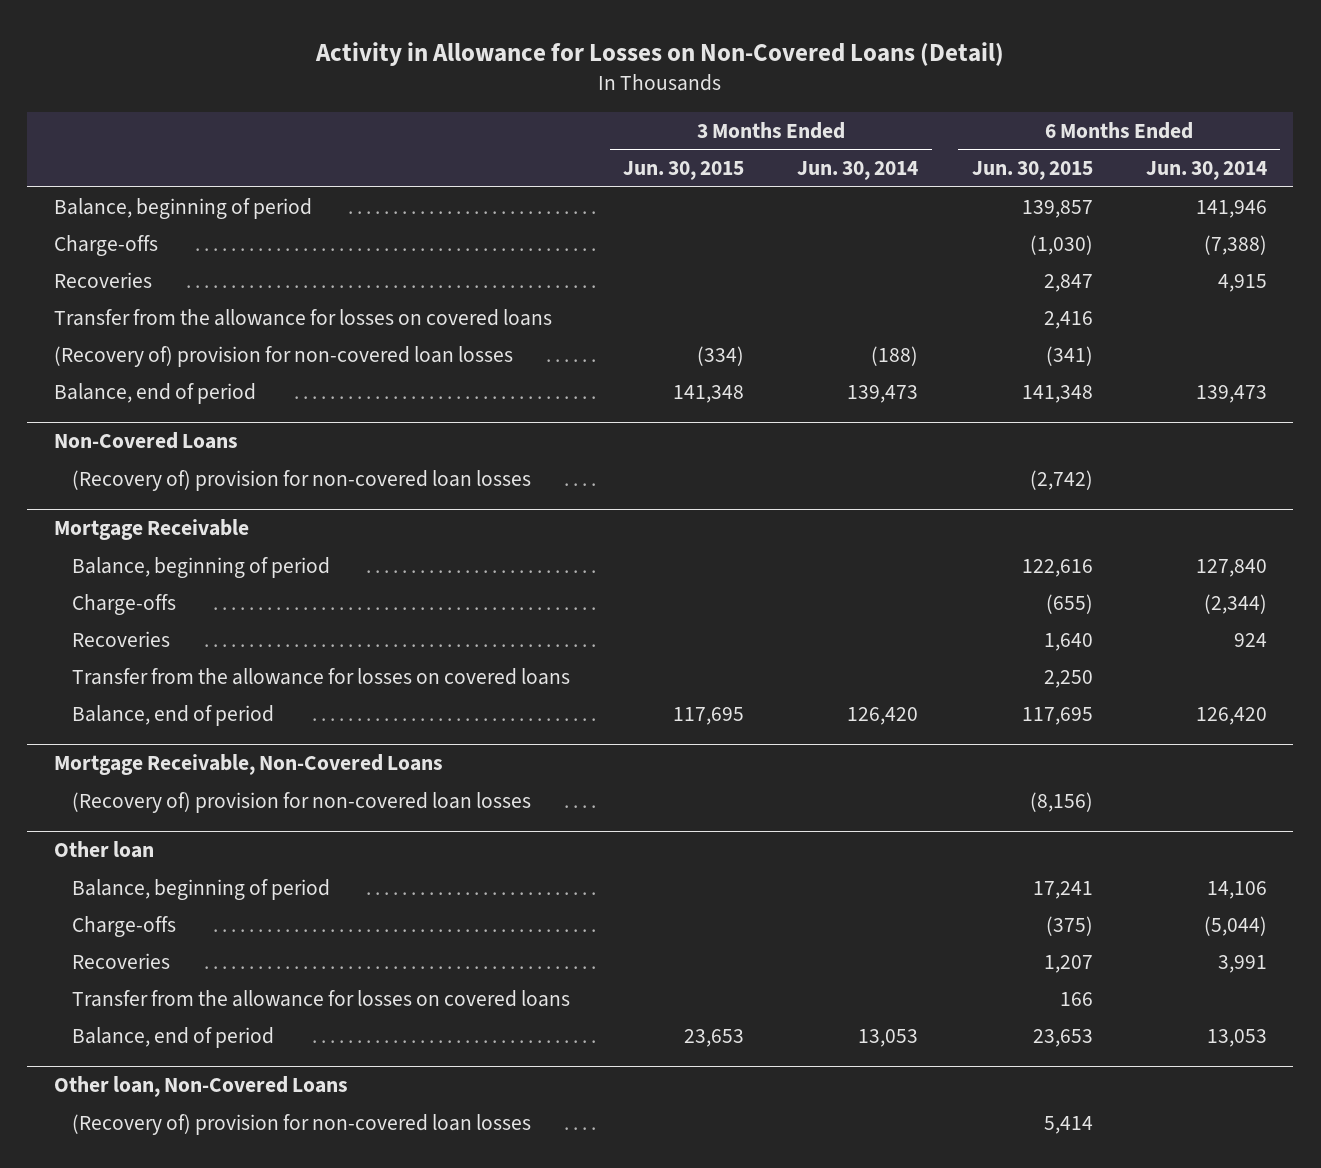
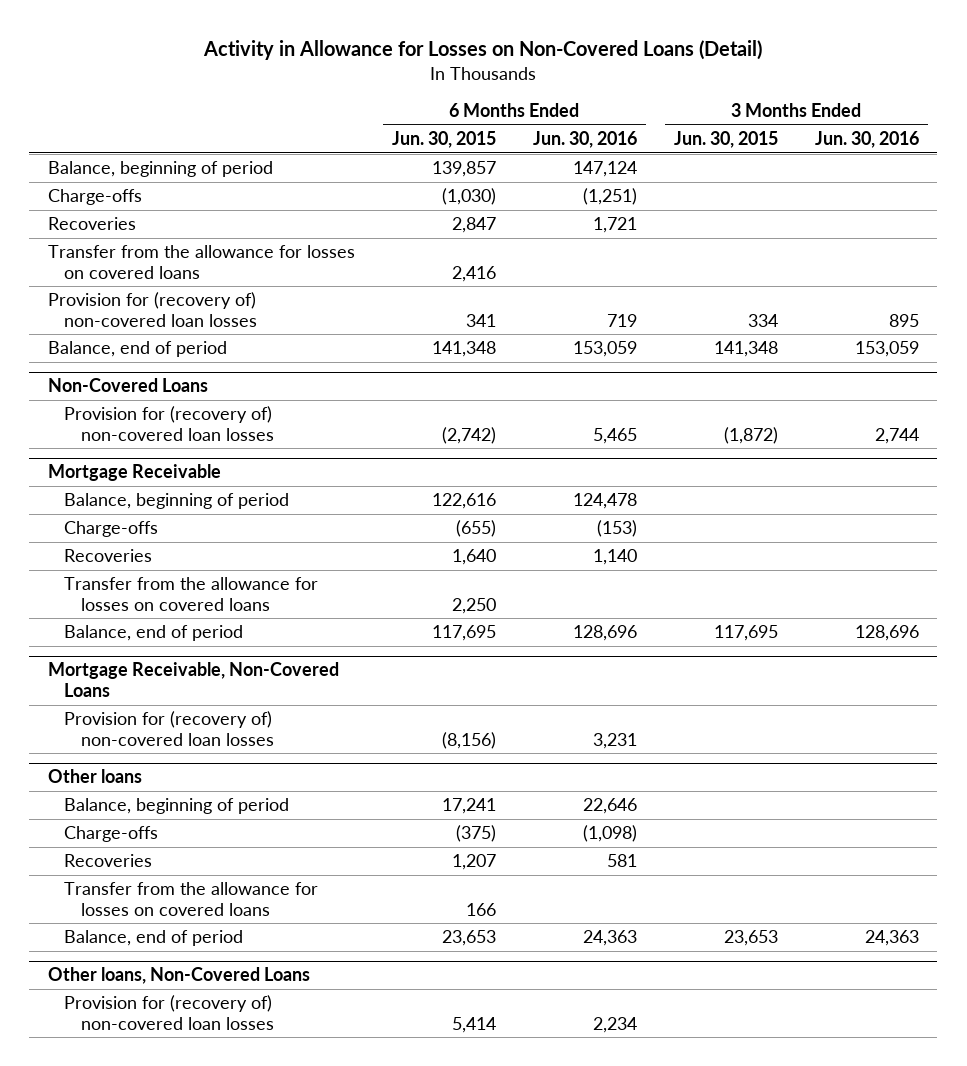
- | 3 Months Ended Jun. 30, 2015 | 3 Months Ended Jun. 30, 2014 | 6 Months Ended Jun. 30, 2015 | 6 Months Ended Jun. 30, 2014
+ | 6 Months Ended Jun. 30, 2015 | 6 Months Ended Jun. 30, 2016 | 3 Months Ended Jun. 30, 2015 | 3 Months Ended Jun. 30, 2016
- (Recovery of) provision for non-covered loan losses | (334) | (188) | (341) |
+ Provision for (recovery of) non-covered loan losses | 341 | 719 | 334 | 895
@ Non-Covered Loans
- (Recovery of) provision for non-covered loan losses | | | (2,742) |
+ Provision for (recovery of) non-covered loan losses | (2,742) | 5,465 | (1,872) | 2,744
@ Mortgage Receivable, Non-Covered Loans
- (Recovery of) provision for non-covered loan losses | | | (8,156) |
- Other loan
@ Mortgage Receivable, Non-Covered Loans
+ Provision for (recovery of) non-covered loan losses | (8,156) | 3,231 | |
+ Other loans
- Other loan, Non-Covered Loans
- (Recovery of) provision for non-covered loan losses | | | 5,414 |
+ Other loans, Non-Covered Loans
+ Provision for (recovery of) non-covered loan losses | 5,414 | 2,234 | |

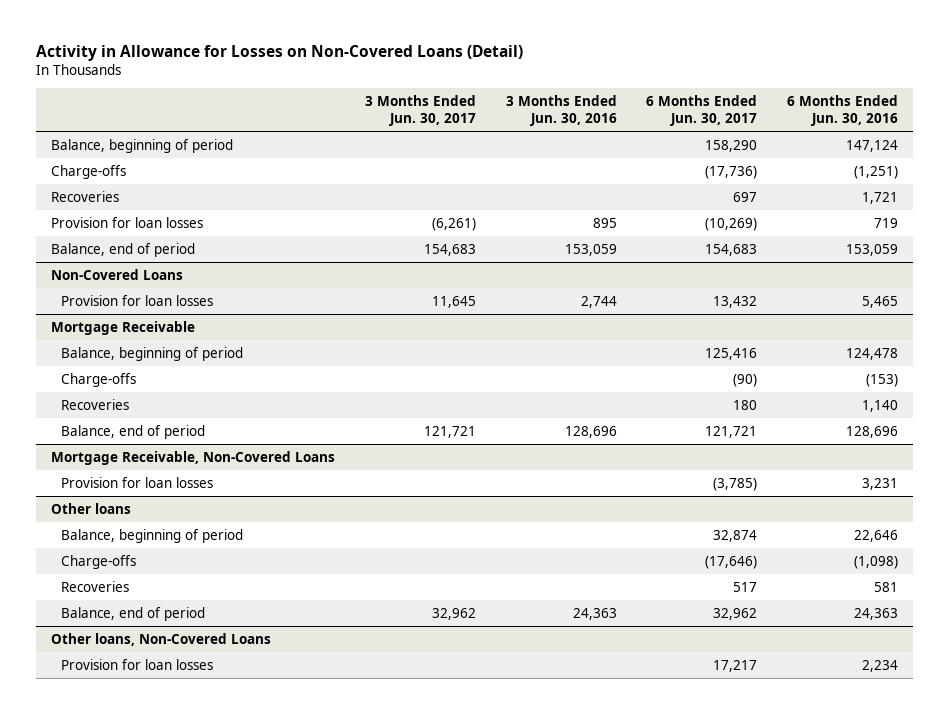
- | 6 Months Ended Jun. 30, 2015 | 6 Months Ended Jun. 30, 2016 | 3 Months Ended Jun. 30, 2015 | 3 Months Ended Jun. 30, 2016
+ | 3 Months Ended Jun. 30, 2017 | 3 Months Ended Jun. 30, 2016 | 6 Months Ended Jun. 30, 2017 | 6 Months Ended Jun. 30, 2016
- Transfer from the allowance for losses on covered loans | 2,416 | | |
- Provision for (recovery of) non-covered loan losses | 341 | 719 | 334 | 895
+ Provision for loan losses | (6,261) | 895 | (10,269) | 719
@ Non-Covered Loans
- Provision for (recovery of) non-covered loan losses | (2,742) | 5,465 | (1,872) | 2,744
+ Provision for loan losses | 11,645 | 2,744 | 13,432 | 5,465
@ Mortgage Receivable
- Transfer from the allowance for losses on covered loans | 2,250 | | |
@ Mortgage Receivable, Non-Covered Loans
- Provision for (recovery of) non-covered loan losses | (8,156) | 3,231 | |
+ Provision for loan losses | | | (3,785) | 3,231
@ Other loans
- Transfer from the allowance for losses on covered loans | 166 | | |
@ Other loans, Non-Covered Loans
- Provision for (recovery of) non-covered loan losses | 5,414 | 2,234 | |
+ Provision for loan losses | | | 17,217 | 2,234

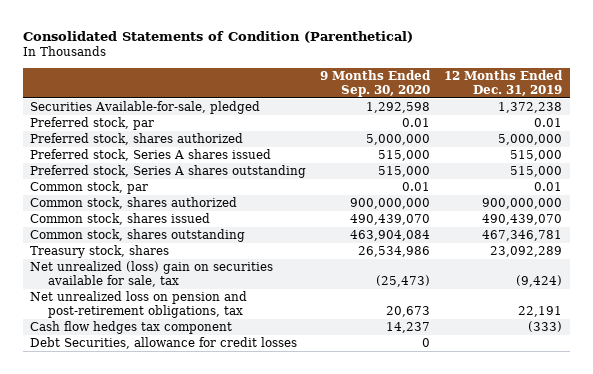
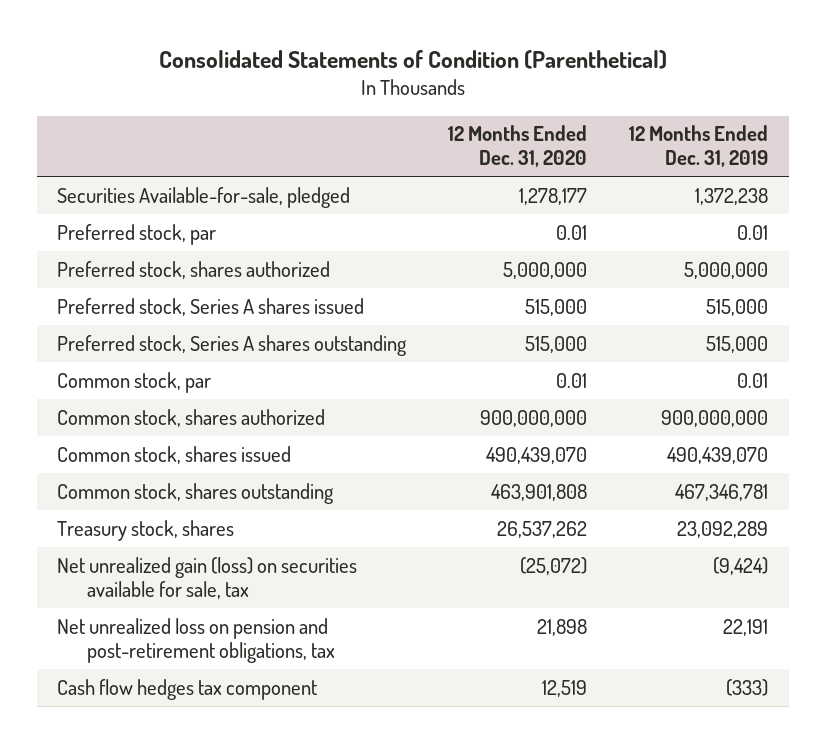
- | 9 Months Ended Sep. 30, 2020 | 12 Months Ended Dec. 31, 2019
+ | 12 Months Ended Dec. 31, 2020 | 12 Months Ended Dec. 31, 2019
- Net unrealized (loss) gain on securities available for sale, tax | (25,473) | (9,424)
+ Net unrealized gain (loss) on securities available for sale, tax | (25,072) | (9,424)
- Debt Securities, allowance for credit losses | 0 |

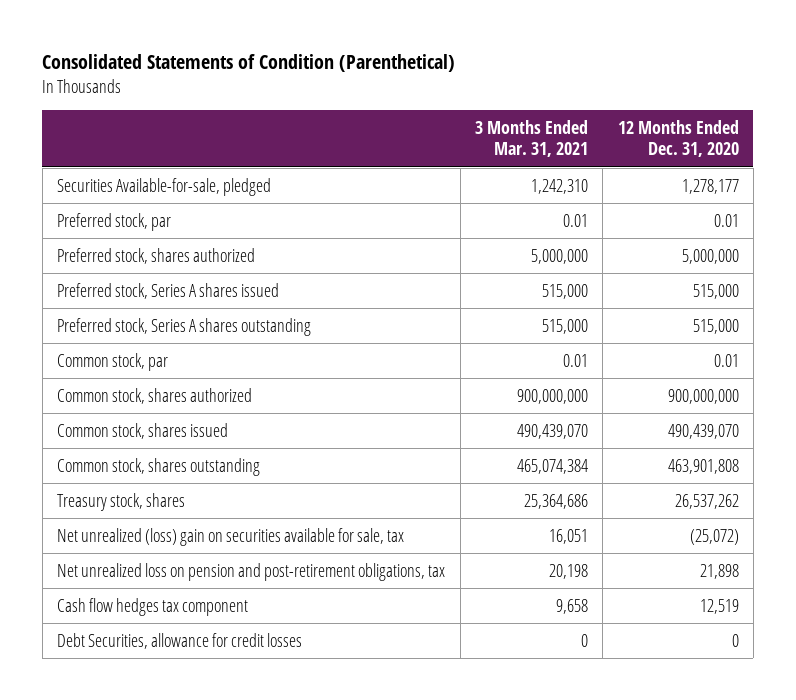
- | 12 Months Ended Dec. 31, 2020 | 12 Months Ended Dec. 31, 2019
+ | 3 Months Ended Mar. 31, 2021 | 12 Months Ended Dec. 31, 2020
- Net unrealized gain (loss) on securities available for sale, tax | (25,072) | (9,424)
+ Net unrealized (loss) gain on securities available for sale, tax | 16,051 | (25,072)
+ Debt Securities, allowance for credit losses | 0 | 0

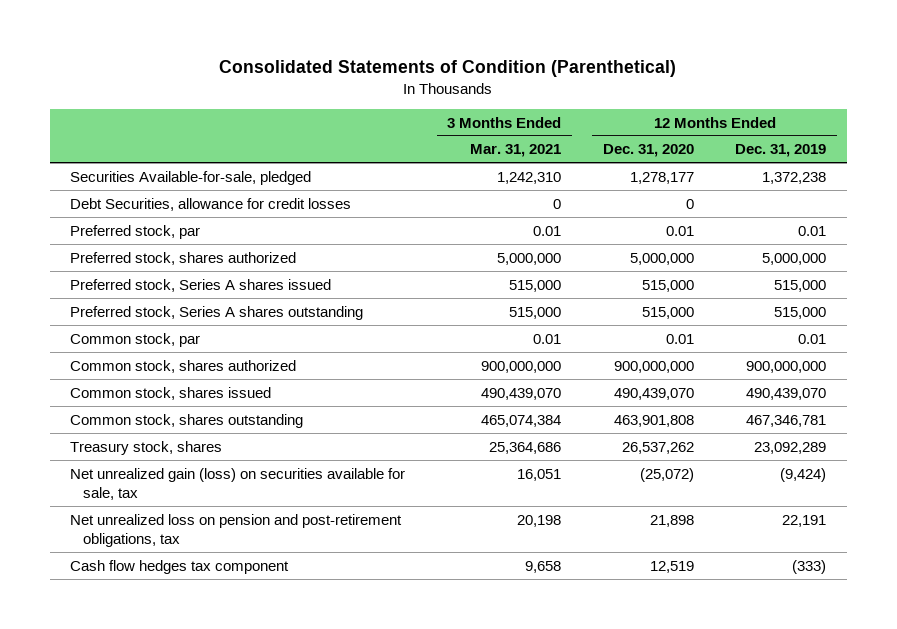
- | 3 Months Ended Mar. 31, 2021 | 12 Months Ended Dec. 31, 2020
+ | 3 Months Ended Mar. 31, 2021 | 12 Months Ended Dec. 31, 2020 | 12 Months Ended Dec. 31, 2019
moved up: Debt Securities, allowance for credit losses | 0 | 0 |
- Net unrealized (loss) gain on securities available for sale, tax | 16,051 | (25,072)
+ Net unrealized gain (loss) on securities available for sale, tax | 16,051 | (25,072) | (9,424)

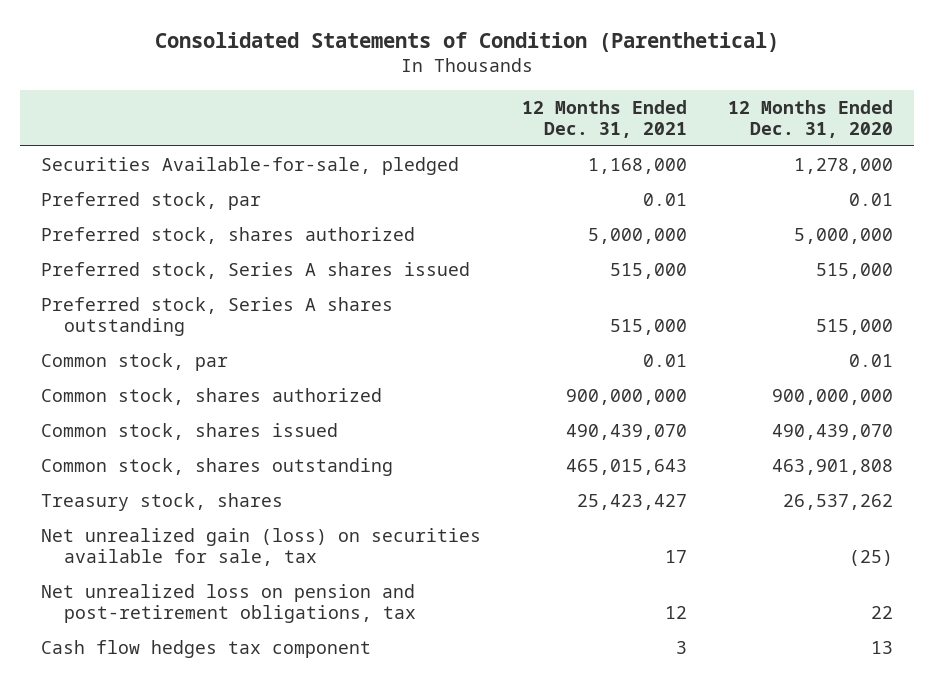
- | 3 Months Ended Mar. 31, 2021 | 12 Months Ended Dec. 31, 2020 | 12 Months Ended Dec. 31, 2019
+ | 12 Months Ended Dec. 31, 2021 | 12 Months Ended Dec. 31, 2020
- Securities Available-for-sale, pledged | 1,242,310 | 1,278,177 | 1,372,238
- Debt Securities, allowance for credit losses | 0 | 0 |
+ Securities Available-for-sale, pledged | 1,168,000 | 1,278,000
- Net unrealized gain (loss) on securities available for sale, tax | 16,051 | (25,072) | (9,424)
- Net unrealized loss on pension and post-retirement obligations, tax | 20,198 | 21,898 | 22,191
- Cash flow hedges tax component | 9,658 | 12,519 | (333)
+ Net unrealized gain (loss) on securities available for sale, tax | 17 | (25)
+ Net unrealized loss on pension and post-retirement obligations, tax | 12 | 22
+ Cash flow hedges tax component | 3 | 13

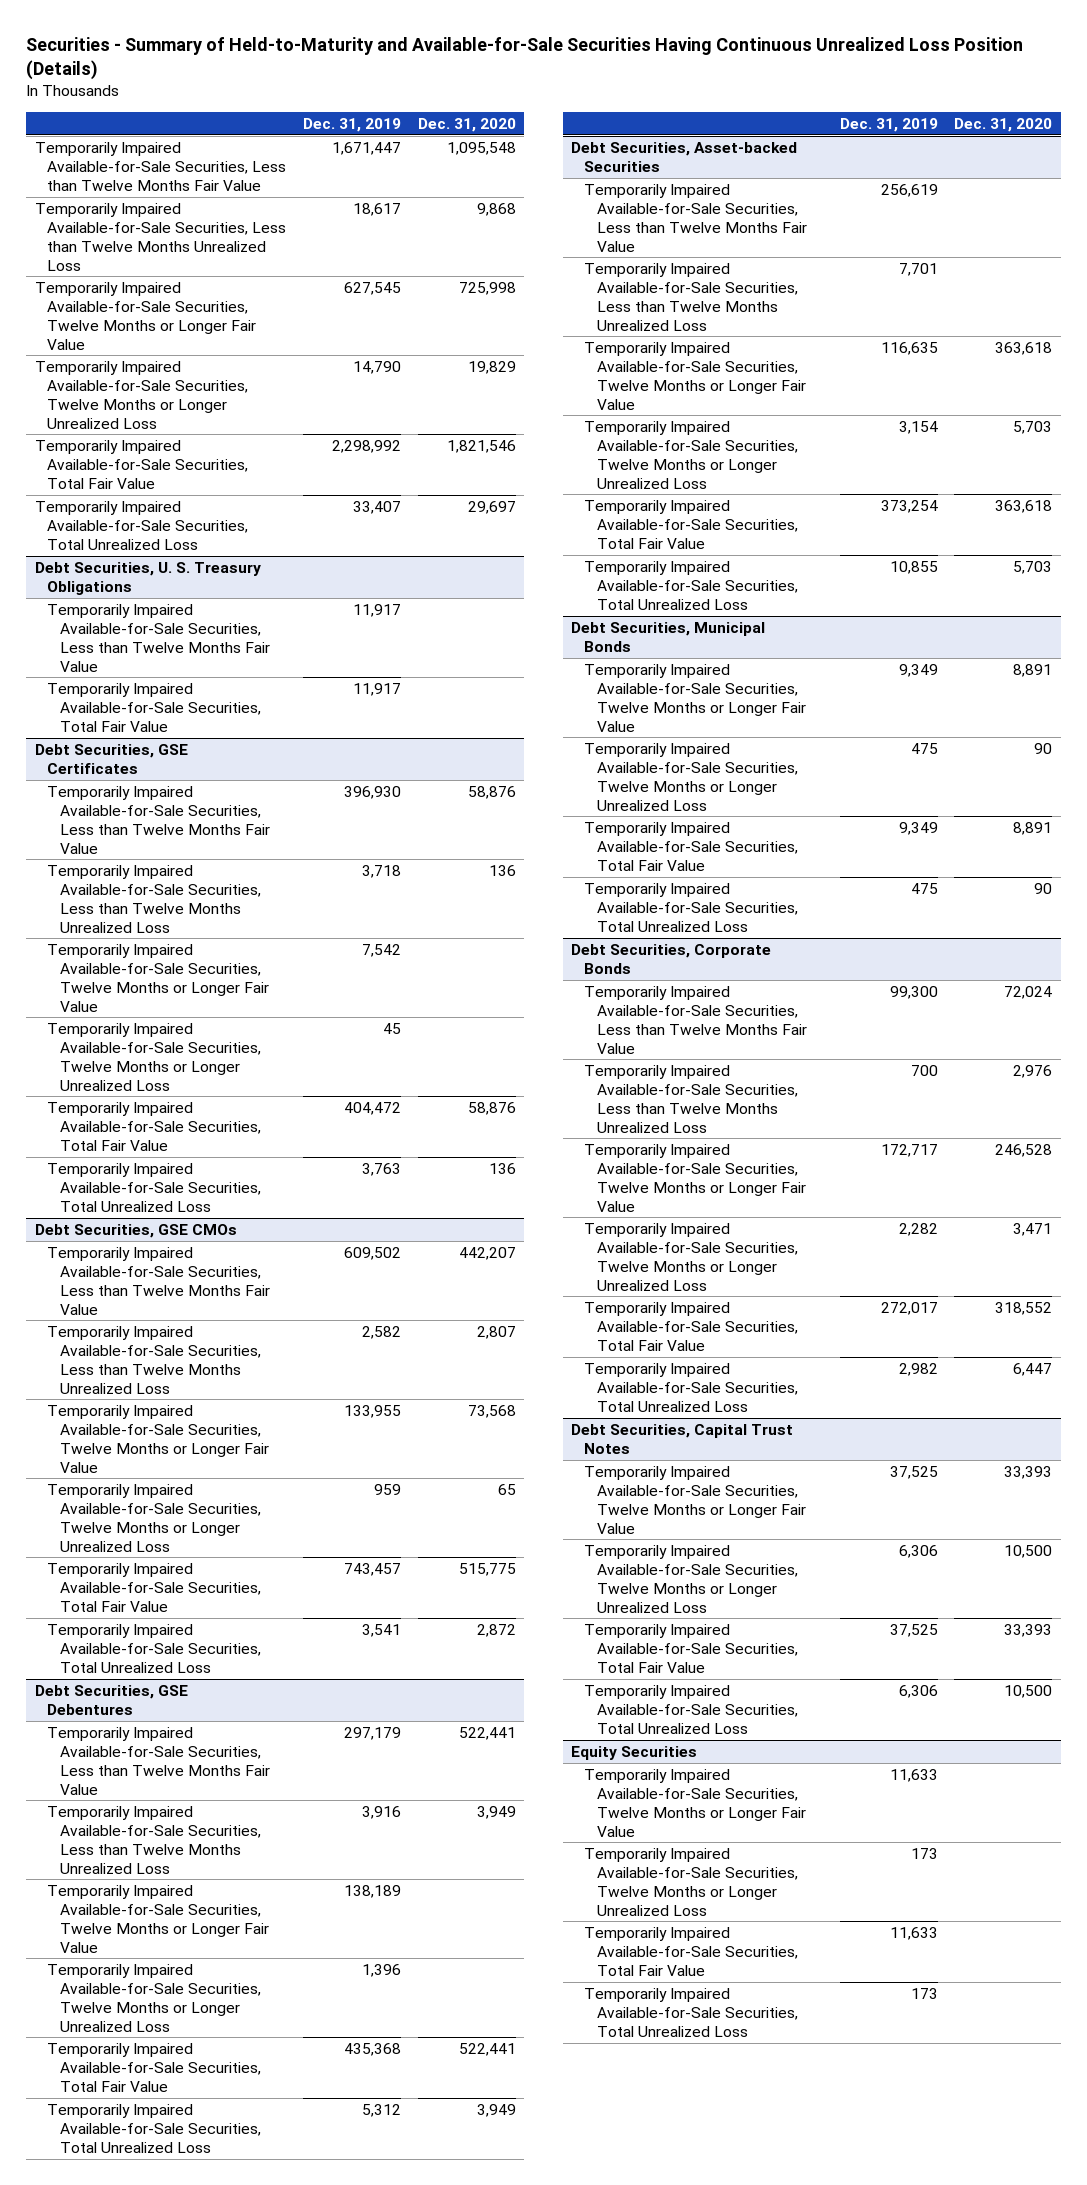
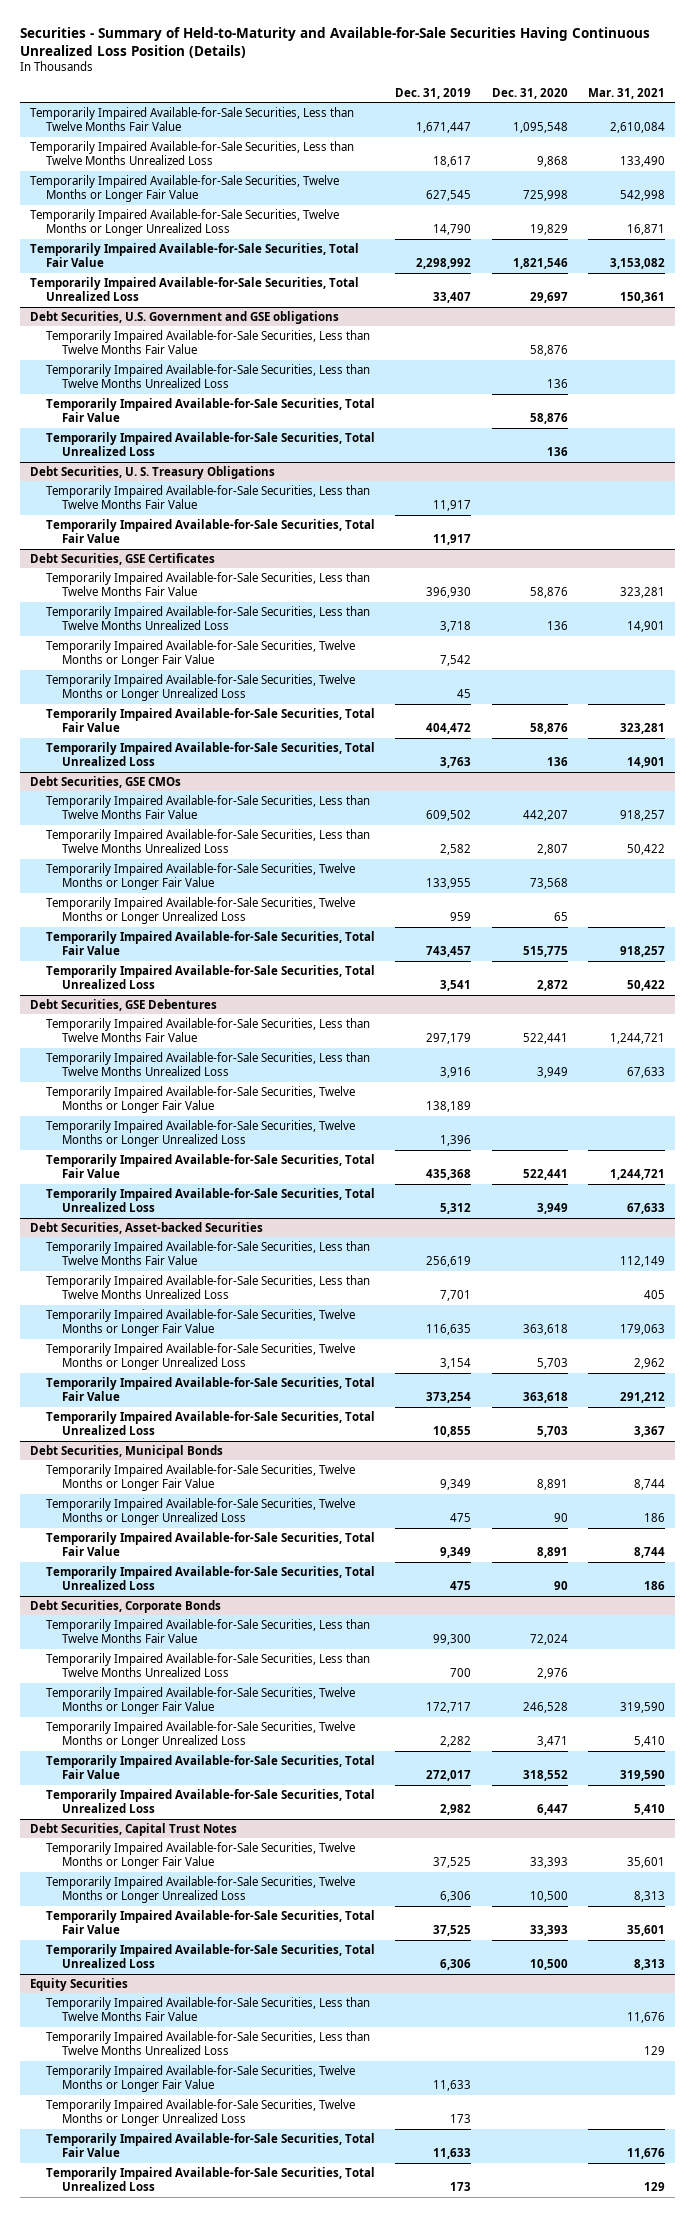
- | Dec. 31, 2019 | Dec. 31, 2020
+ | Dec. 31, 2019 | Dec. 31, 2020 | Mar. 31, 2021
+ Debt Securities, U.S. Government and GSE obligations
+ Temporarily Impaired Available-for-Sale Securities, Less than Twelve Months Fair Value | | 58,876 |
+ Temporarily Impaired Available-for-Sale Securities, Less than Twelve Months Unrealized Loss | | 136 |
+ Temporarily Impaired Available-for-Sale Securities, Total Fair Value | | 58,876 |
+ Temporarily Impaired Available-for-Sale Securities, Total Unrealized Loss | | 136 |
@ Equity Securities
+ Temporarily Impaired Available-for-Sale Securities, Less than Twelve Months Fair Value | | | 11,676
+ Temporarily Impaired Available-for-Sale Securities, Less than Twelve Months Unrealized Loss | | | 129

